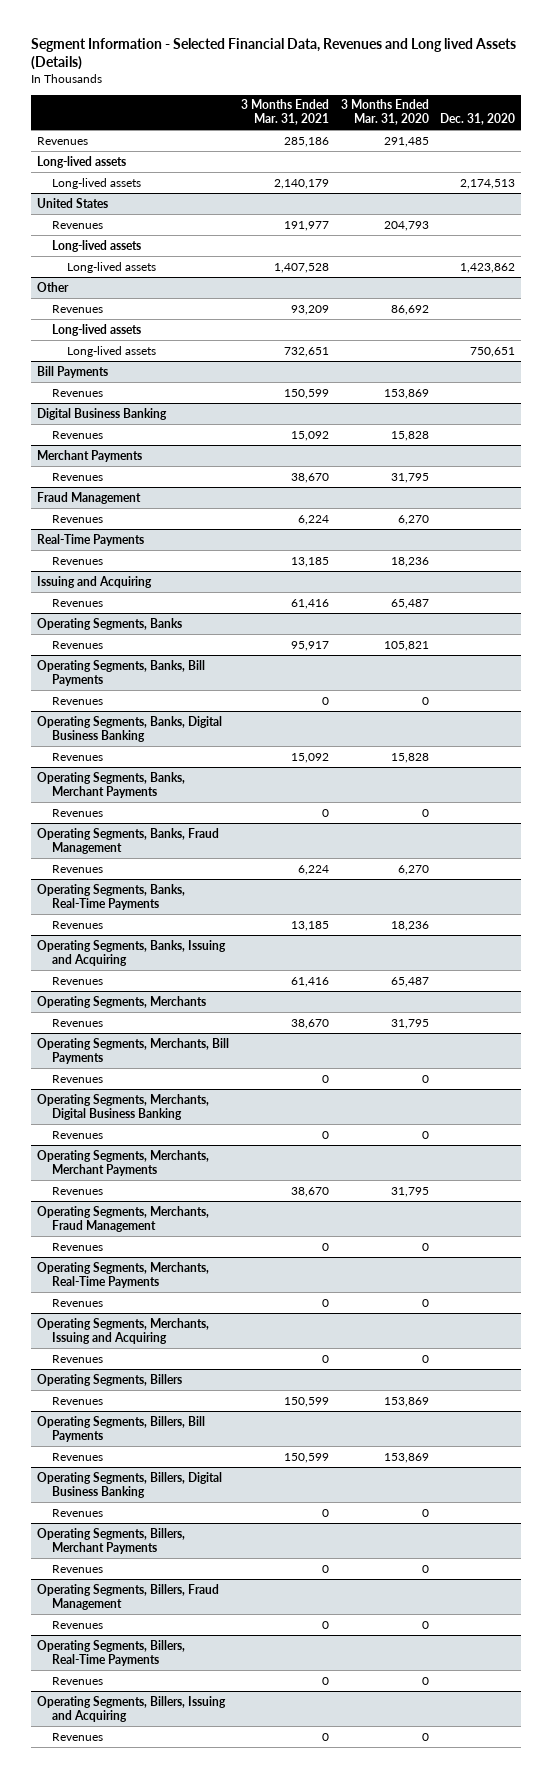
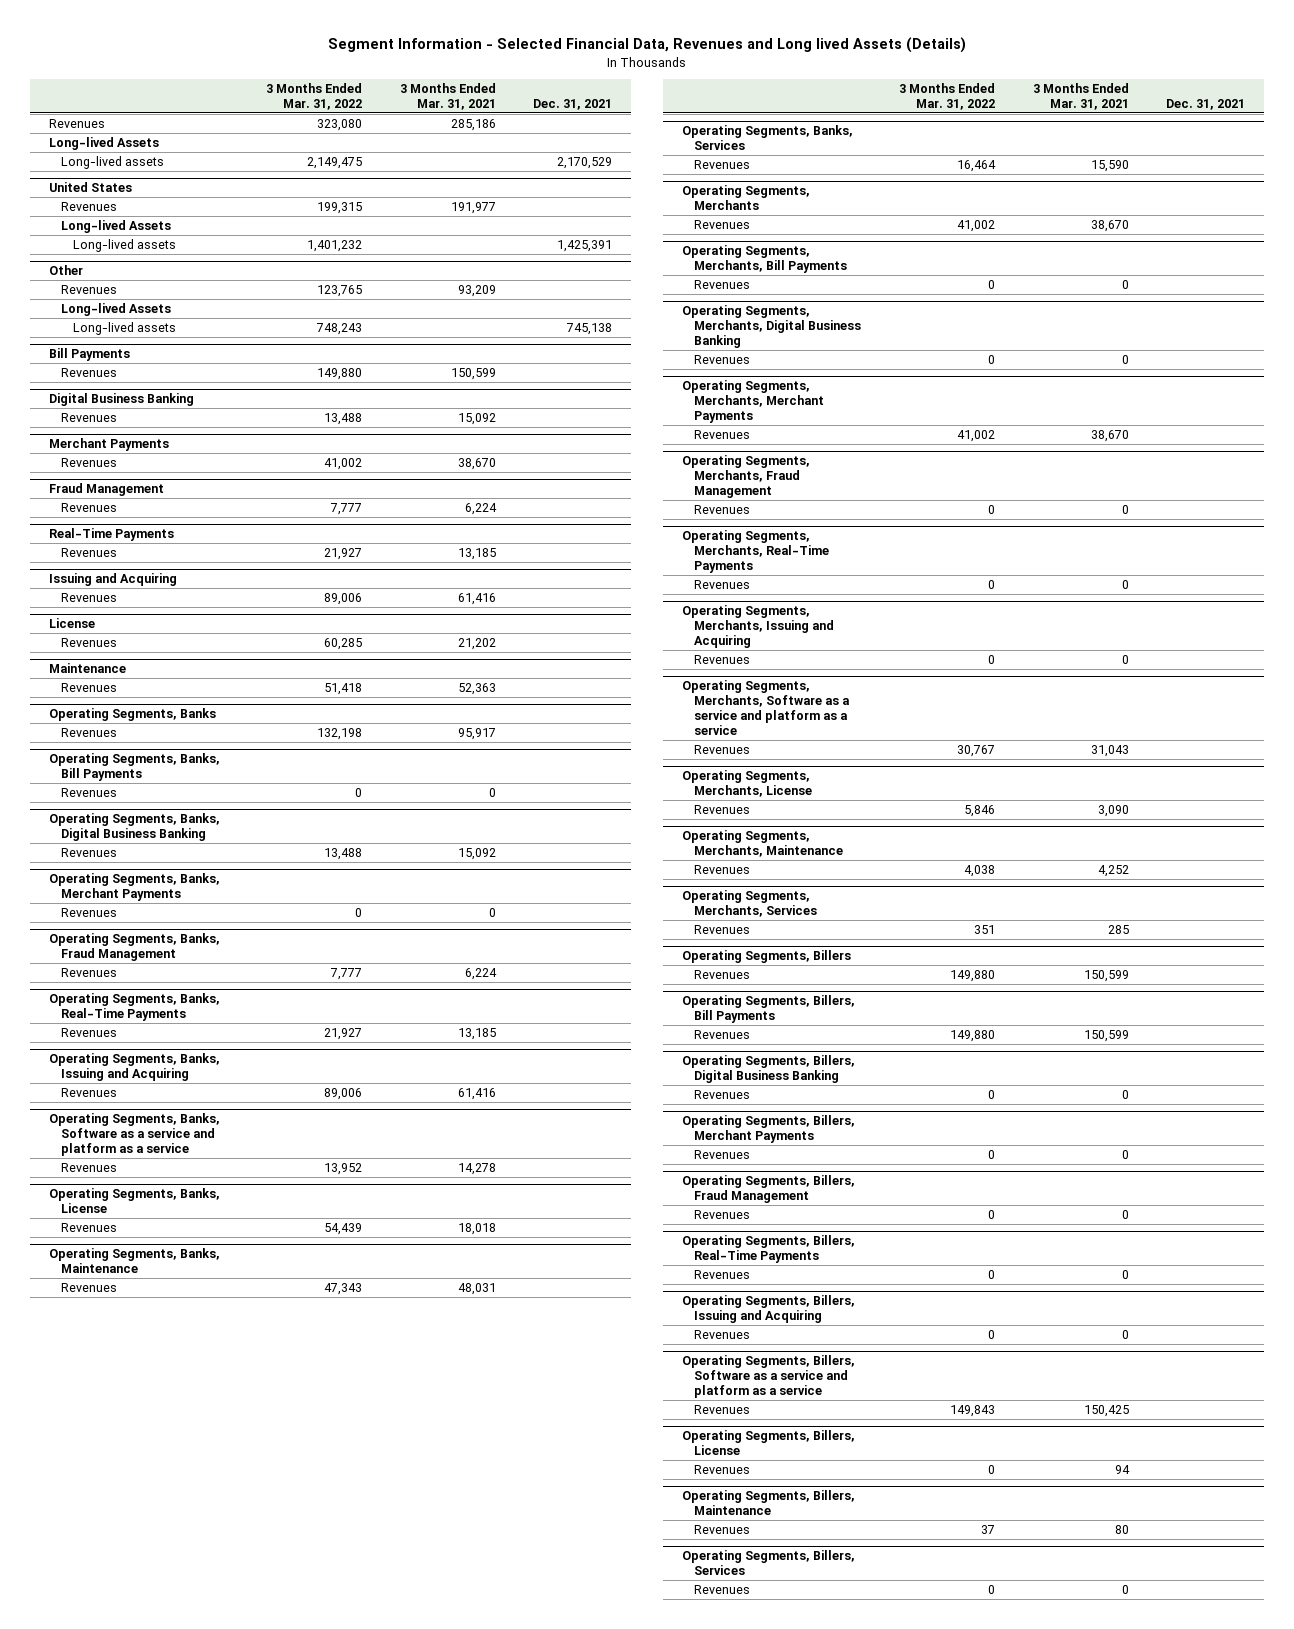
- | 3 Months Ended Mar. 31, 2021 | 3 Months Ended Mar. 31, 2020 | Dec. 31, 2020
+ | 3 Months Ended Mar. 31, 2022 | 3 Months Ended Mar. 31, 2021 | Dec. 31, 2021
+ Long-lived Assets
- Long-lived assets | 2,140,179 | | 2,174,513
@ United States
+ Long-lived Assets
- Long-lived assets | 1,407,528 | | 1,423,862
@ Other
+ Long-lived Assets
- Long-lived assets | 732,651 | | 750,651
+ License
+ Revenues | 60,285 | 21,202 |
+ Maintenance
+ Revenues | 51,418 | 52,363 |
+ Operating Segments, Banks, Software as a service and platform as a service
+ Revenues | 13,952 | 14,278 |
+ Operating Segments, Banks, License
+ Revenues | 54,439 | 18,018 |
+ Operating Segments, Banks, Maintenance
+ Revenues | 47,343 | 48,031 |
+ Operating Segments, Banks, Services
+ Revenues | 16,464 | 15,590 |
+ Operating Segments, Merchants, Software as a service and platform as a service
+ Revenues | 30,767 | 31,043 |
+ Operating Segments, Merchants, License
+ Revenues | 5,846 | 3,090 |
+ Operating Segments, Merchants, Maintenance
+ Revenues | 4,038 | 4,252 |
+ Operating Segments, Merchants, Services
+ Revenues | 351 | 285 |
+ Operating Segments, Billers, Software as a service and platform as a service
+ Revenues | 149,843 | 150,425 |
+ Operating Segments, Billers, License
+ Revenues | 0 | 94 |
+ Operating Segments, Billers, Maintenance
+ Revenues | 37 | 80 |
+ Operating Segments, Billers, Services
+ Revenues | 0 | 0 |

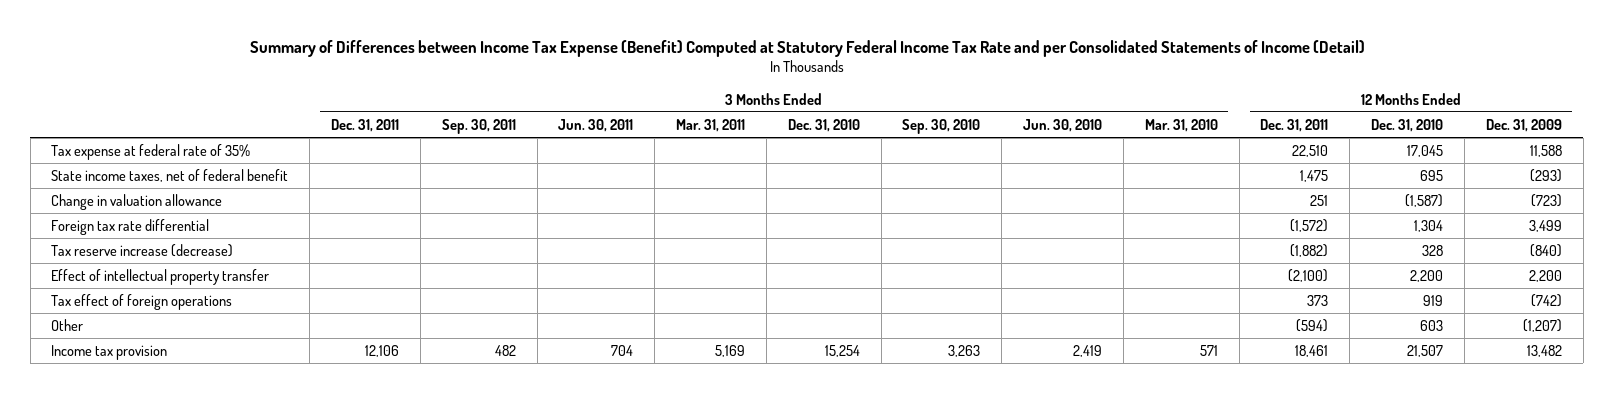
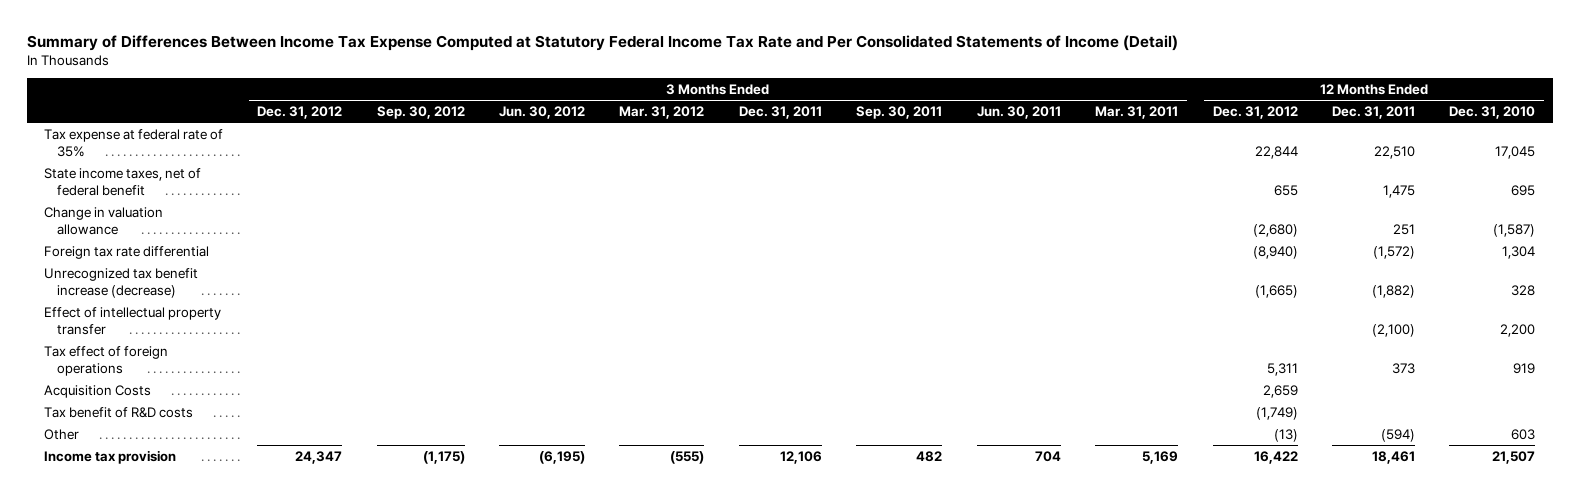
- Summary of Differences between Income Tax Expense (Benefit) Computed at Statutory Federal Income Tax Rate and per Consolidated Statements of Income (Detail)
+ Summary of Differences Between Income Tax Expense Computed at Statutory Federal Income Tax Rate and Per Consolidated Statements of Income (Detail)
- | 3 Months Ended Dec. 31, 2011 | 3 Months Ended Sep. 30, 2011 | 3 Months Ended Jun. 30, 2011 | 3 Months Ended Mar. 31, 2011 | 3 Months Ended Dec. 31, 2010 | 3 Months Ended Sep. 30, 2010 | 3 Months Ended Jun. 30, 2010 | 3 Months Ended Mar. 31, 2010 | 12 Months Ended Dec. 31, 2011 | 12 Months Ended Dec. 31, 2010 | 12 Months Ended Dec. 31, 2009
+ | 3 Months Ended Dec. 31, 2012 | 3 Months Ended Sep. 30, 2012 | 3 Months Ended Jun. 30, 2012 | 3 Months Ended Mar. 31, 2012 | 3 Months Ended Dec. 31, 2011 | 3 Months Ended Sep. 30, 2011 | 3 Months Ended Jun. 30, 2011 | 3 Months Ended Mar. 31, 2011 | 12 Months Ended Dec. 31, 2012 | 12 Months Ended Dec. 31, 2011 | 12 Months Ended Dec. 31, 2010
- Tax reserve increase (decrease) | | | | | | | | | (1,882) | 328 | (840)
+ Unrecognized tax benefit increase (decrease) | | | | | | | | | (1,665) | (1,882) | 328
+ Acquisition Costs | | | | | | | | | 2,659 | |
+ Tax benefit of R&D costs | | | | | | | | | (1,749) | |

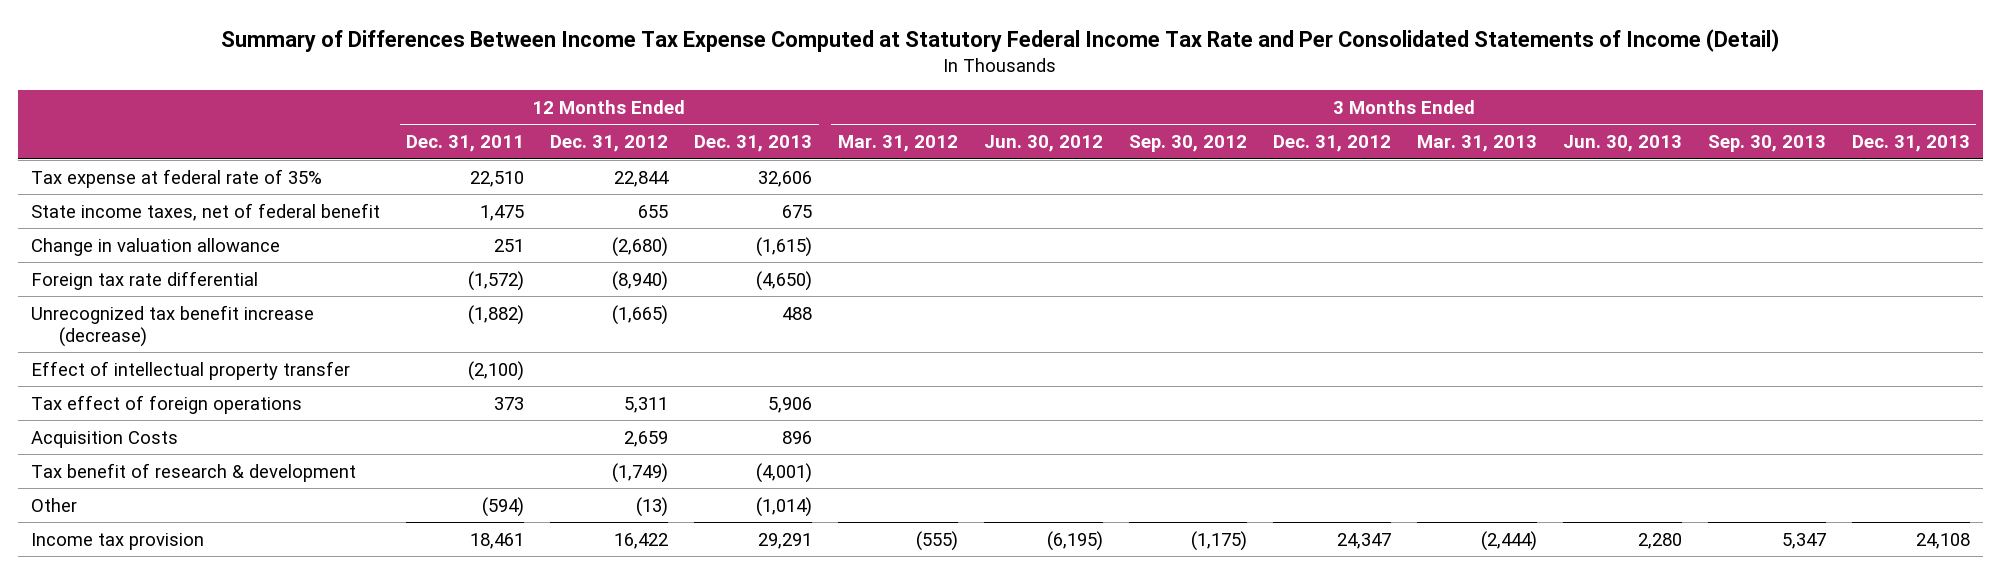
- | 3 Months Ended Dec. 31, 2012 | 3 Months Ended Sep. 30, 2012 | 3 Months Ended Jun. 30, 2012 | 3 Months Ended Mar. 31, 2012 | 3 Months Ended Dec. 31, 2011 | 3 Months Ended Sep. 30, 2011 | 3 Months Ended Jun. 30, 2011 | 3 Months Ended Mar. 31, 2011 | 12 Months Ended Dec. 31, 2012 | 12 Months Ended Dec. 31, 2011 | 12 Months Ended Dec. 31, 2010
+ | 12 Months Ended Dec. 31, 2011 | 12 Months Ended Dec. 31, 2012 | 12 Months Ended Dec. 31, 2013 | 3 Months Ended Mar. 31, 2012 | 3 Months Ended Jun. 30, 2012 | 3 Months Ended Sep. 30, 2012 | 3 Months Ended Dec. 31, 2012 | 3 Months Ended Mar. 31, 2013 | 3 Months Ended Jun. 30, 2013 | 3 Months Ended Sep. 30, 2013 | 3 Months Ended Dec. 31, 2013
- Tax benefit of R&D costs | | | | | | | | | (1,749) | |
+ Tax benefit of research & development | | (1,749) | (4,001) | | | | | | | |

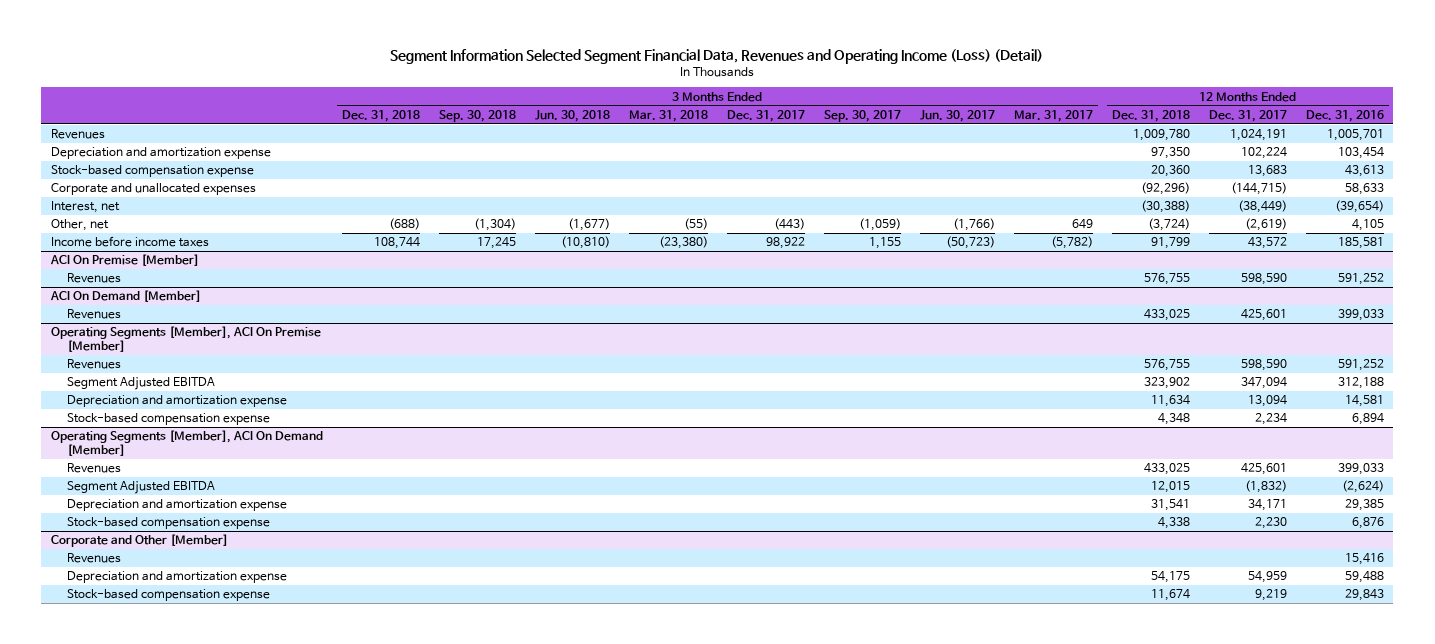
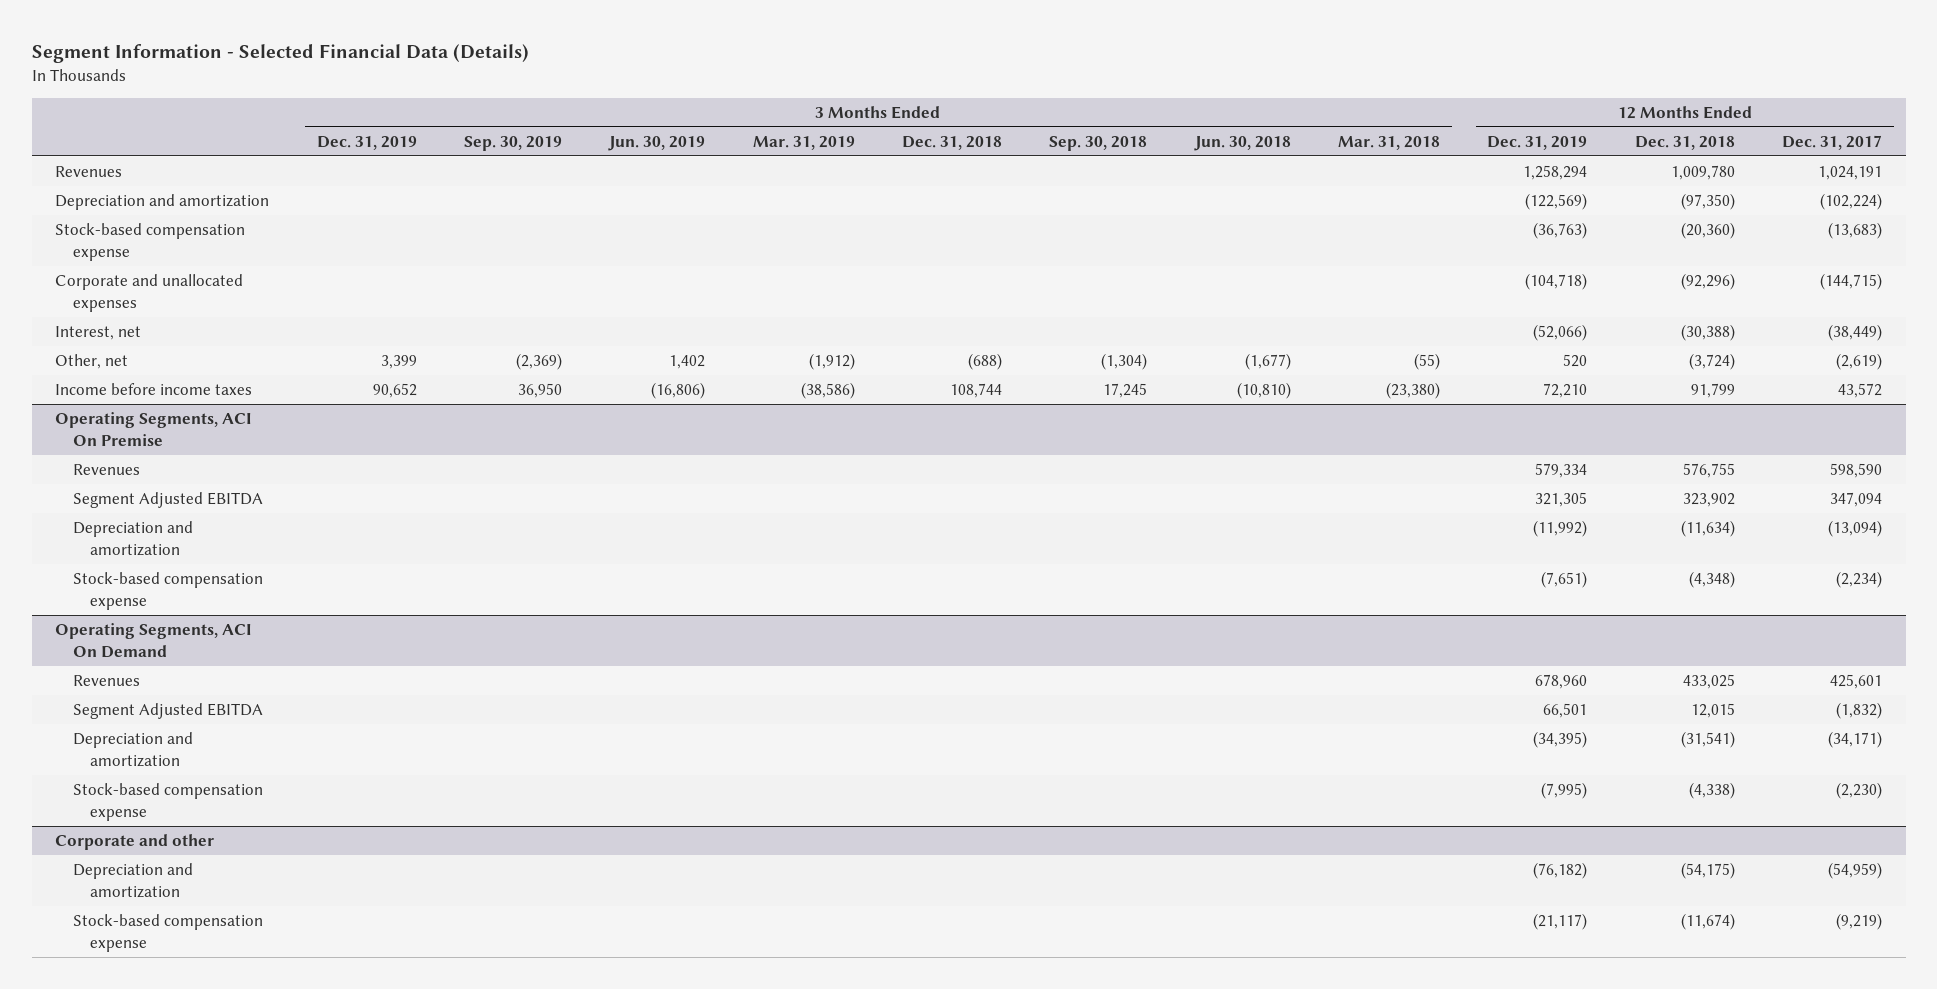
- Segment Information Selected Segment Financial Data, Revenues and Operating Income (Loss) (Detail)
+ Segment Information - Selected Financial Data (Details)
- | 3 Months Ended Dec. 31, 2018 | 3 Months Ended Sep. 30, 2018 | 3 Months Ended Jun. 30, 2018 | 3 Months Ended Mar. 31, 2018 | 3 Months Ended Dec. 31, 2017 | 3 Months Ended Sep. 30, 2017 | 3 Months Ended Jun. 30, 2017 | 3 Months Ended Mar. 31, 2017 | 12 Months Ended Dec. 31, 2018 | 12 Months Ended Dec. 31, 2017 | 12 Months Ended Dec. 31, 2016
+ | 3 Months Ended Dec. 31, 2019 | 3 Months Ended Sep. 30, 2019 | 3 Months Ended Jun. 30, 2019 | 3 Months Ended Mar. 31, 2019 | 3 Months Ended Dec. 31, 2018 | 3 Months Ended Sep. 30, 2018 | 3 Months Ended Jun. 30, 2018 | 3 Months Ended Mar. 31, 2018 | 12 Months Ended Dec. 31, 2019 | 12 Months Ended Dec. 31, 2018 | 12 Months Ended Dec. 31, 2017
- Depreciation and amortization expense | | | | | | | | | 97,350 | 102,224 | 103,454
- Stock-based compensation expense | | | | | | | | | 20,360 | 13,683 | 43,613
+ Depreciation and amortization | | | | | | | | | (122,569) | (97,350) | (102,224)
+ Stock-based compensation expense | | | | | | | | | (36,763) | (20,360) | (13,683)
- ACI On Premise [Member]
- Revenues | | | | | | | | | 576,755 | 598,590 | 591,252
- ACI On Demand [Member]
- Revenues | | | | | | | | | 433,025 | 425,601 | 399,033
- Operating Segments [Member], ACI On Premise [Member]
+ Operating Segments, ACI On Premise
- Depreciation and amortization expense | | | | | | | | | 11,634 | 13,094 | 14,581
- Stock-based compensation expense | | | | | | | | | 4,348 | 2,234 | 6,894
- Operating Segments [Member], ACI On Demand [Member]
+ Depreciation and amortization | | | | | | | | | (11,992) | (11,634) | (13,094)
+ Stock-based compensation expense | | | | | | | | | (7,651) | (4,348) | (2,234)
+ Operating Segments, ACI On Demand
- Depreciation and amortization expense | | | | | | | | | 31,541 | 34,171 | 29,385
- Stock-based compensation expense | | | | | | | | | 4,338 | 2,230 | 6,876
- Corporate and Other [Member]
- Revenues | | | | | | | | | | | 15,416
- Depreciation and amortization expense | | | | | | | | | 54,175 | 54,959 | 59,488
- Stock-based compensation expense | | | | | | | | | 11,674 | 9,219 | 29,843
+ Depreciation and amortization | | | | | | | | | (34,395) | (31,541) | (34,171)
+ Stock-based compensation expense | | | | | | | | | (7,995) | (4,338) | (2,230)
+ Corporate and other
+ Depreciation and amortization | | | | | | | | | (76,182) | (54,175) | (54,959)
+ Stock-based compensation expense | | | | | | | | | (21,117) | (11,674) | (9,219)

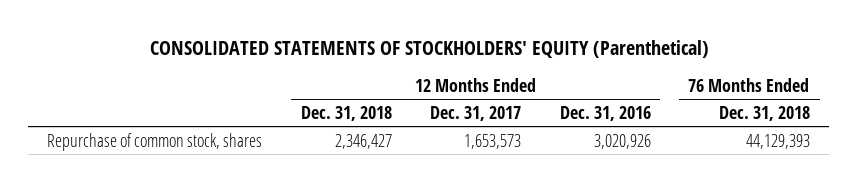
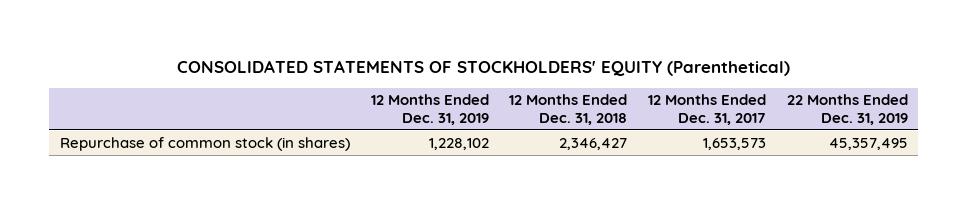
- | 12 Months Ended Dec. 31, 2018 | 12 Months Ended Dec. 31, 2017 | 12 Months Ended Dec. 31, 2016 | 76 Months Ended Dec. 31, 2018
+ | 12 Months Ended Dec. 31, 2019 | 12 Months Ended Dec. 31, 2018 | 12 Months Ended Dec. 31, 2017 | 22 Months Ended Dec. 31, 2019
- Repurchase of common stock, shares | 2,346,427 | 1,653,573 | 3,020,926 | 44,129,393
+ Repurchase of common stock (in shares) | 1,228,102 | 2,346,427 | 1,653,573 | 45,357,495

